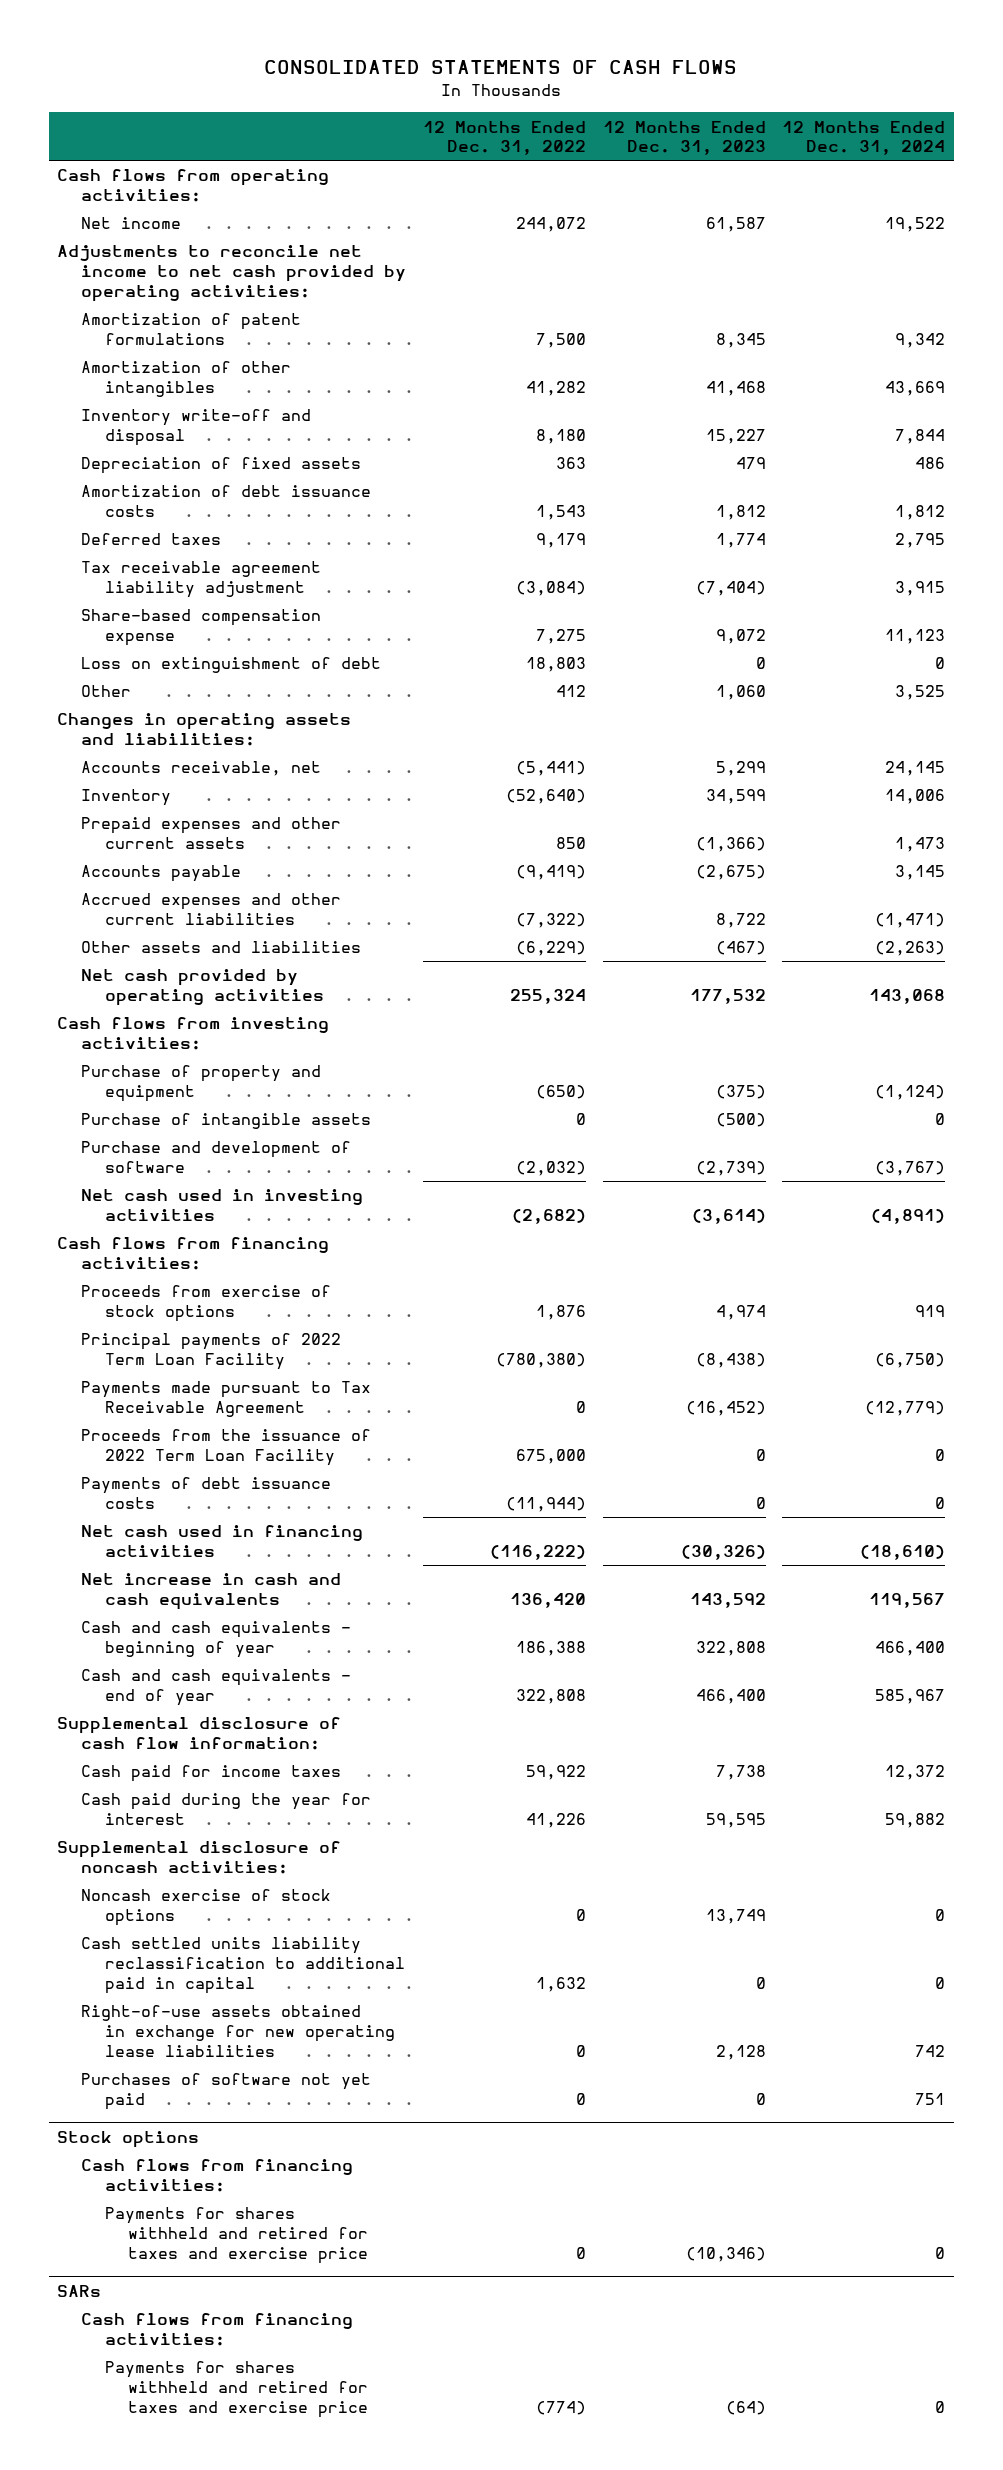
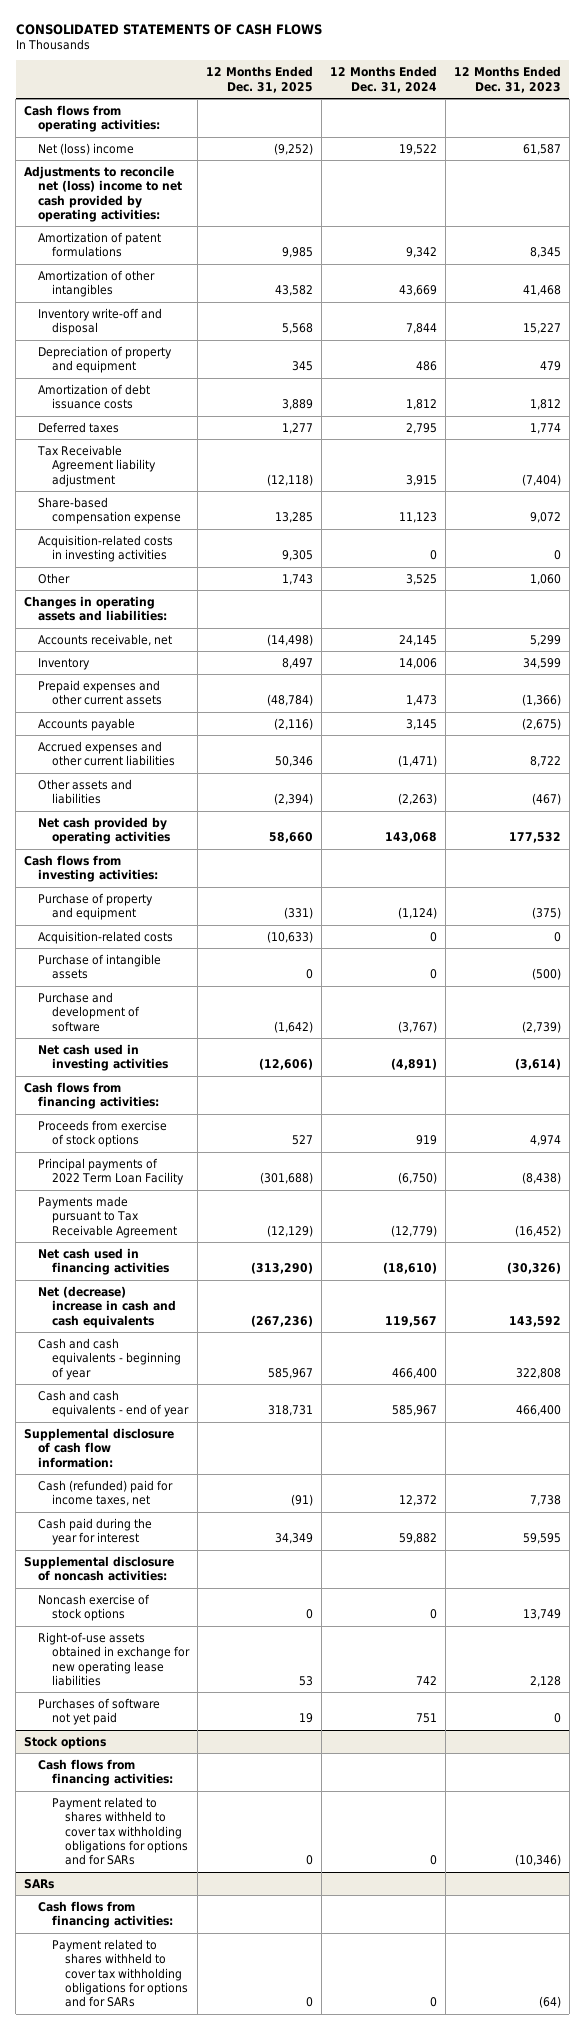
- | 12 Months Ended Dec. 31, 2022 | 12 Months Ended Dec. 31, 2023 | 12 Months Ended Dec. 31, 2024
+ | 12 Months Ended Dec. 31, 2025 | 12 Months Ended Dec. 31, 2024 | 12 Months Ended Dec. 31, 2023
- Net income | 244,072 | 61,587 | 19,522
- Adjustments to reconcile net income to net cash provided by operating activities:
+ Net (loss) income | (9,252) | 19,522 | 61,587
+ Adjustments to reconcile net (loss) income to net cash provided by operating activities:
- Depreciation of fixed assets | 363 | 479 | 486
+ Depreciation of property and equipment | 345 | 486 | 479
- Tax receivable agreement liability adjustment | (3,084) | (7,404) | 3,915
+ Tax Receivable Agreement liability adjustment | (12,118) | 3,915 | (7,404)
- Loss on extinguishment of debt | 18,803 | 0 | 0
+ Acquisition-related costs in investing activities | 9,305 | 0 | 0
+ Acquisition-related costs | (10,633) | 0 | 0
- Proceeds from the issuance of 2022 Term Loan Facility | 675,000 | 0 | 0
- Payments of debt issuance costs | (11,944) | 0 | 0
- Net increase in cash and cash equivalents | 136,420 | 143,592 | 119,567
+ Net (decrease) increase in cash and cash equivalents | (267,236) | 119,567 | 143,592
- Cash paid for income taxes | 59,922 | 7,738 | 12,372
+ Cash (refunded) paid for income taxes, net | (91) | 12,372 | 7,738
- Cash settled units liability reclassification to additional paid in capital | 1,632 | 0 | 0
@ Stock options
- Payments for shares withheld and retired for taxes and exercise price | 0 | (10,346) | 0
+ Payment related to shares withheld to cover tax withholding obligations for options and for SARs | 0 | 0 | (10,346)
@ SARs
- Payments for shares withheld and retired for taxes and exercise price | (774) | (64) | 0
+ Payment related to shares withheld to cover tax withholding obligations for options and for SARs | 0 | 0 | (64)

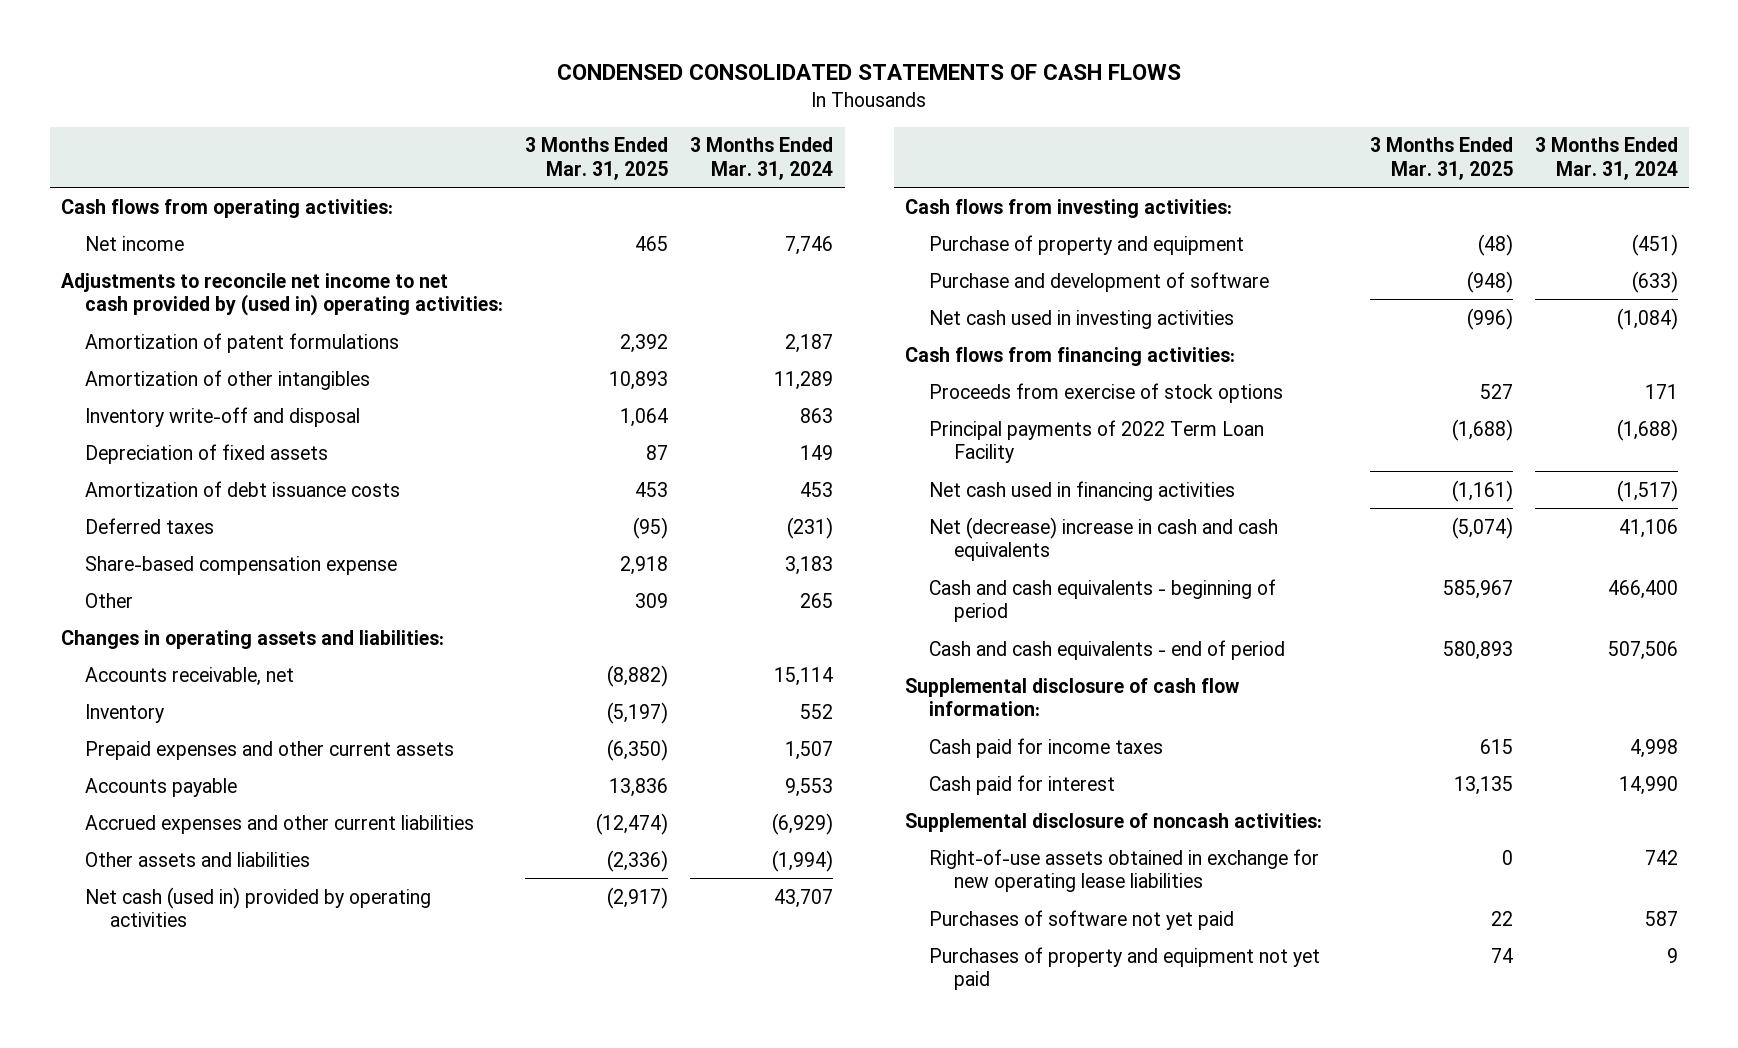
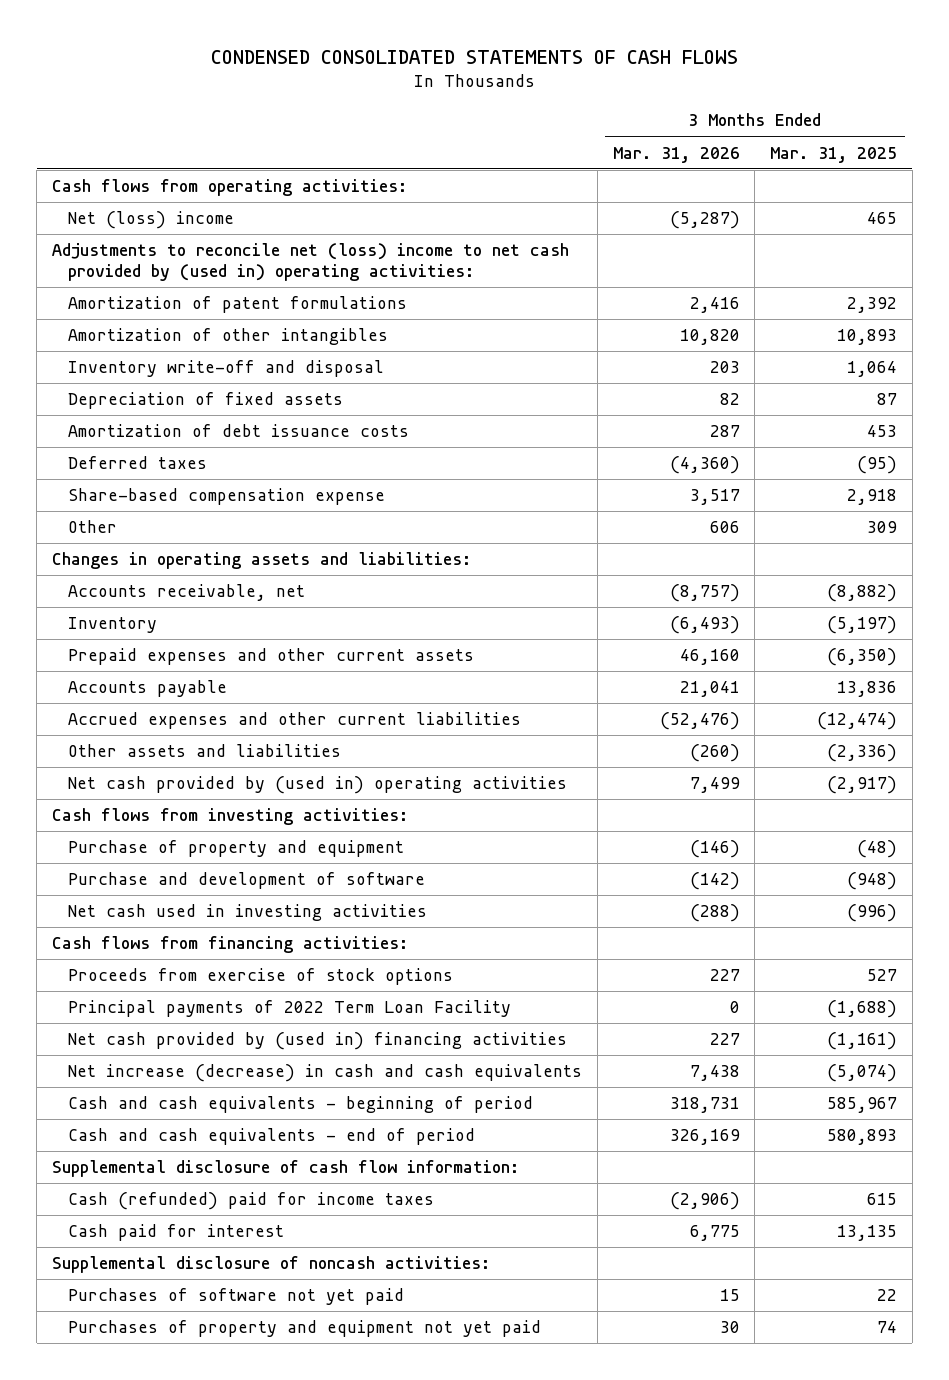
- | 3 Months Ended Mar. 31, 2025 | 3 Months Ended Mar. 31, 2024
+ | 3 Months Ended Mar. 31, 2026 | 3 Months Ended Mar. 31, 2025
- Net income | 465 | 7,746
- Adjustments to reconcile net income to net cash provided by (used in) operating activities:
+ Net (loss) income | (5,287) | 465
+ Adjustments to reconcile net (loss) income to net cash provided by (used in) operating activities:
- Net cash (used in) provided by operating activities | (2,917) | 43,707
+ Net cash provided by (used in) operating activities | 7,499 | (2,917)
- Net cash used in financing activities | (1,161) | (1,517)
- Net (decrease) increase in cash and cash equivalents | (5,074) | 41,106
+ Net cash provided by (used in) financing activities | 227 | (1,161)
+ Net increase (decrease) in cash and cash equivalents | 7,438 | (5,074)
- Cash paid for income taxes | 615 | 4,998
+ Cash (refunded) paid for income taxes | (2,906) | 615
- Right-of-use assets obtained in exchange for new operating lease liabilities | 0 | 742

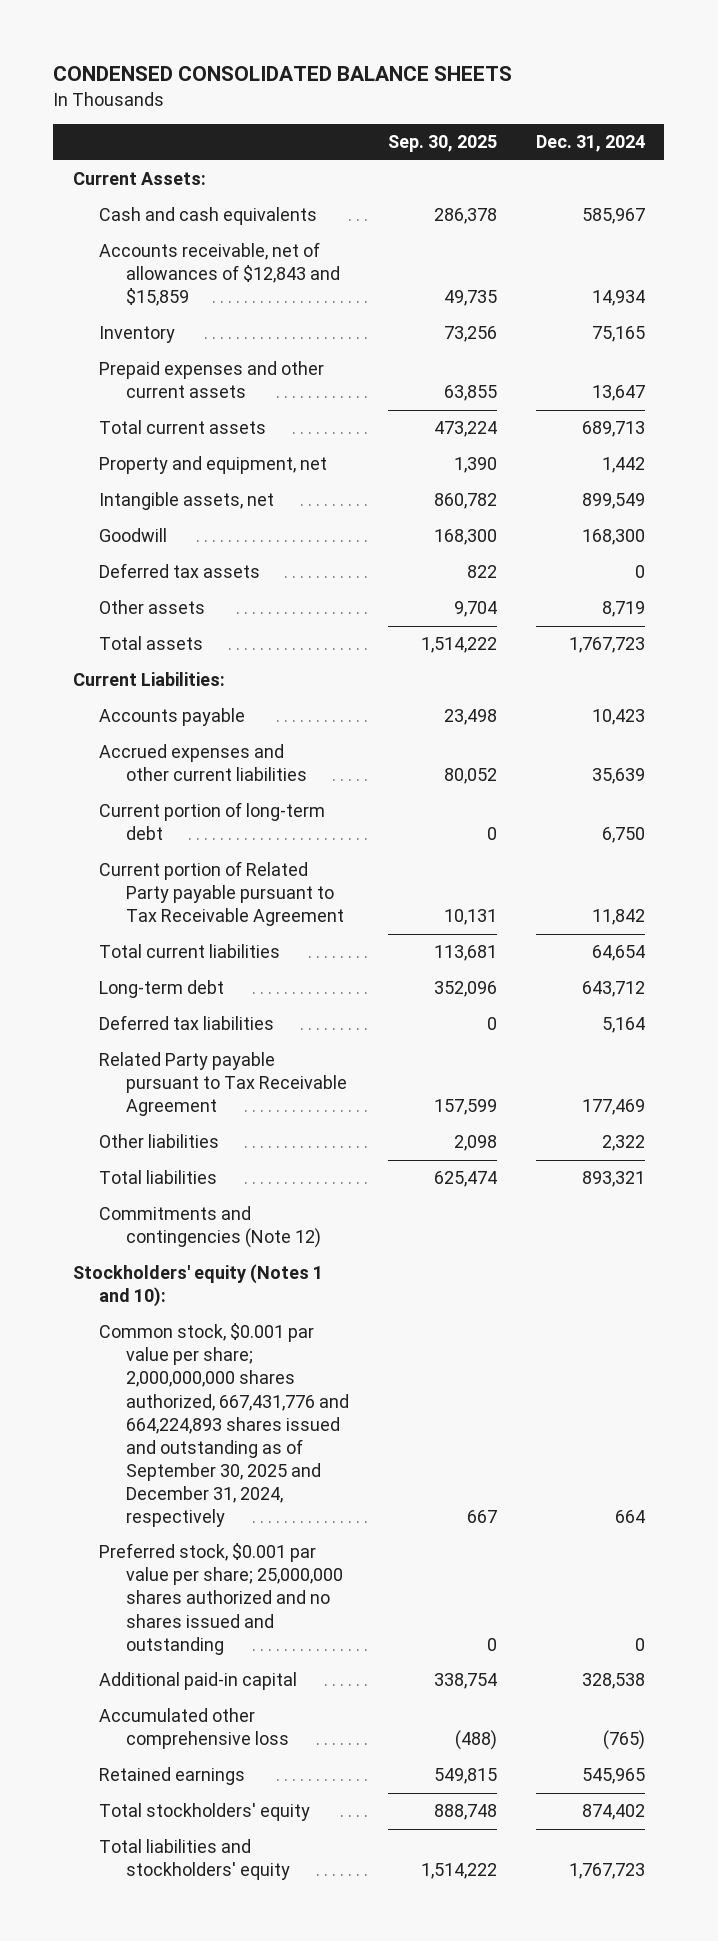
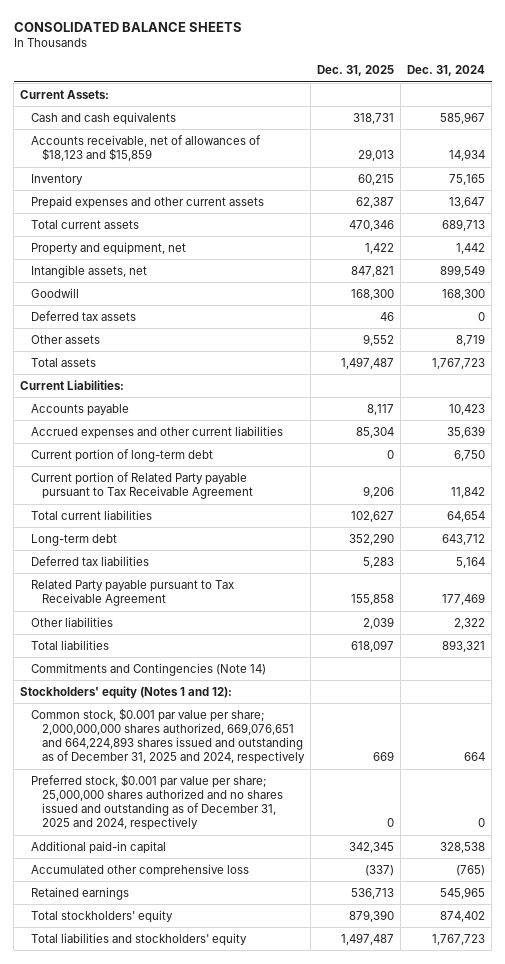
- CONDENSED CONSOLIDATED BALANCE SHEETS
+ CONSOLIDATED BALANCE SHEETS
- | Sep. 30, 2025 | Dec. 31, 2024
+ | Dec. 31, 2025 | Dec. 31, 2024
- Accounts receivable, net of allowances of $12,843 and $15,859 | 49,735 | 14,934
+ Accounts receivable, net of allowances of $18,123 and $15,859 | 29,013 | 14,934
- Commitments and contingencies (Note 12)
- Stockholders' equity (Notes 1 and 10):
- Common stock, $0.001 par value per share; 2,000,000,000 shares authorized, 667,431,776 and 664,224,893 shares issued and outstanding as of September 30, 2025 and December 31, 2024, respectively | 667 | 664
- Preferred stock, $0.001 par value per share; 25,000,000 shares authorized and no shares issued and outstanding | 0 | 0
+ Commitments and Contingencies (Note 14)
+ Stockholders' equity (Notes 1 and 12):
+ Common stock, $0.001 par value per share; 2,000,000,000 shares authorized, 669,076,651 and 664,224,893 shares issued and outstanding as of December 31, 2025 and 2024, respectively | 669 | 664
+ Preferred stock, $0.001 par value per share; 25,000,000 shares authorized and no shares issued and outstanding as of December 31, 2025 and 2024, respectively | 0 | 0

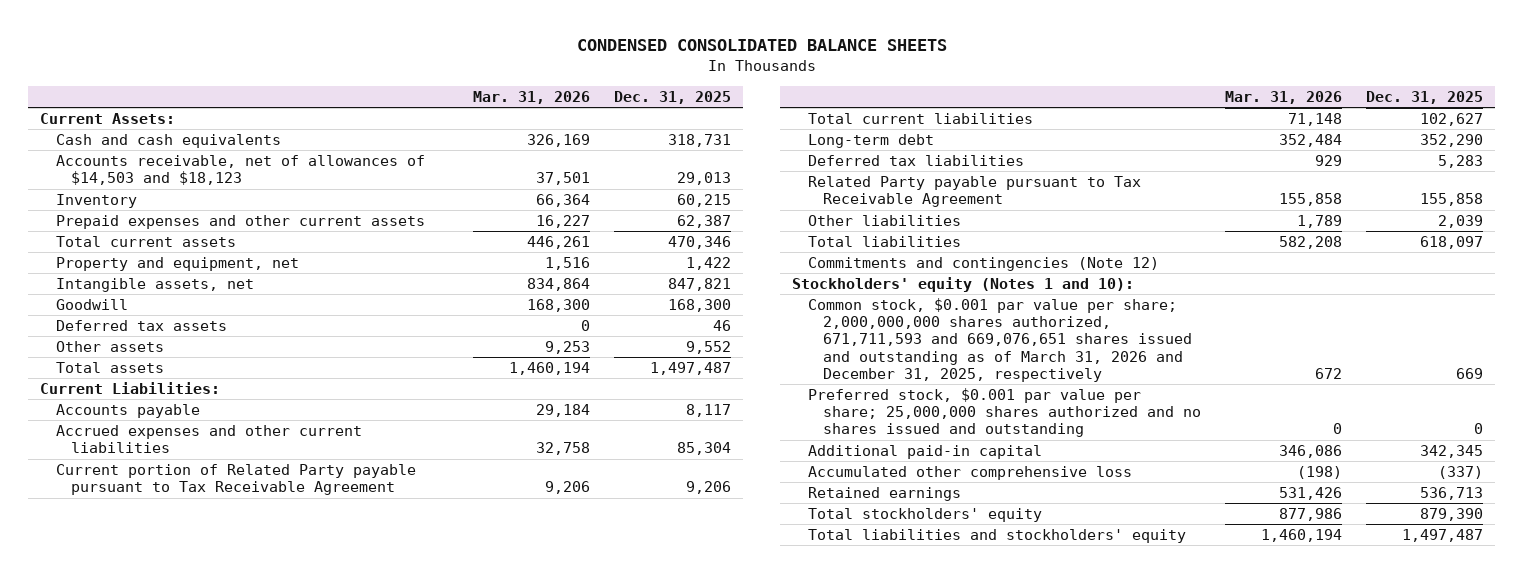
- CONSOLIDATED BALANCE SHEETS
+ CONDENSED CONSOLIDATED BALANCE SHEETS
- | Dec. 31, 2025 | Dec. 31, 2024
+ | Mar. 31, 2026 | Dec. 31, 2025
- Accounts receivable, net of allowances of $18,123 and $15,859 | 29,013 | 14,934
+ Accounts receivable, net of allowances of $14,503 and $18,123 | 37,501 | 29,013
- Current portion of long-term debt | 0 | 6,750
- Commitments and Contingencies (Note 14)
- Stockholders' equity (Notes 1 and 12):
- Common stock, $0.001 par value per share; 2,000,000,000 shares authorized, 669,076,651 and 664,224,893 shares issued and outstanding as of December 31, 2025 and 2024, respectively | 669 | 664
- Preferred stock, $0.001 par value per share; 25,000,000 shares authorized and no shares issued and outstanding as of December 31, 2025 and 2024, respectively | 0 | 0
+ Commitments and contingencies (Note 12)
+ Stockholders' equity (Notes 1 and 10):
+ Common stock, $0.001 par value per share; 2,000,000,000 shares authorized, 671,711,593 and 669,076,651 shares issued and outstanding as of March 31, 2026 and December 31, 2025, respectively | 672 | 669
+ Preferred stock, $0.001 par value per share; 25,000,000 shares authorized and no shares issued and outstanding | 0 | 0

